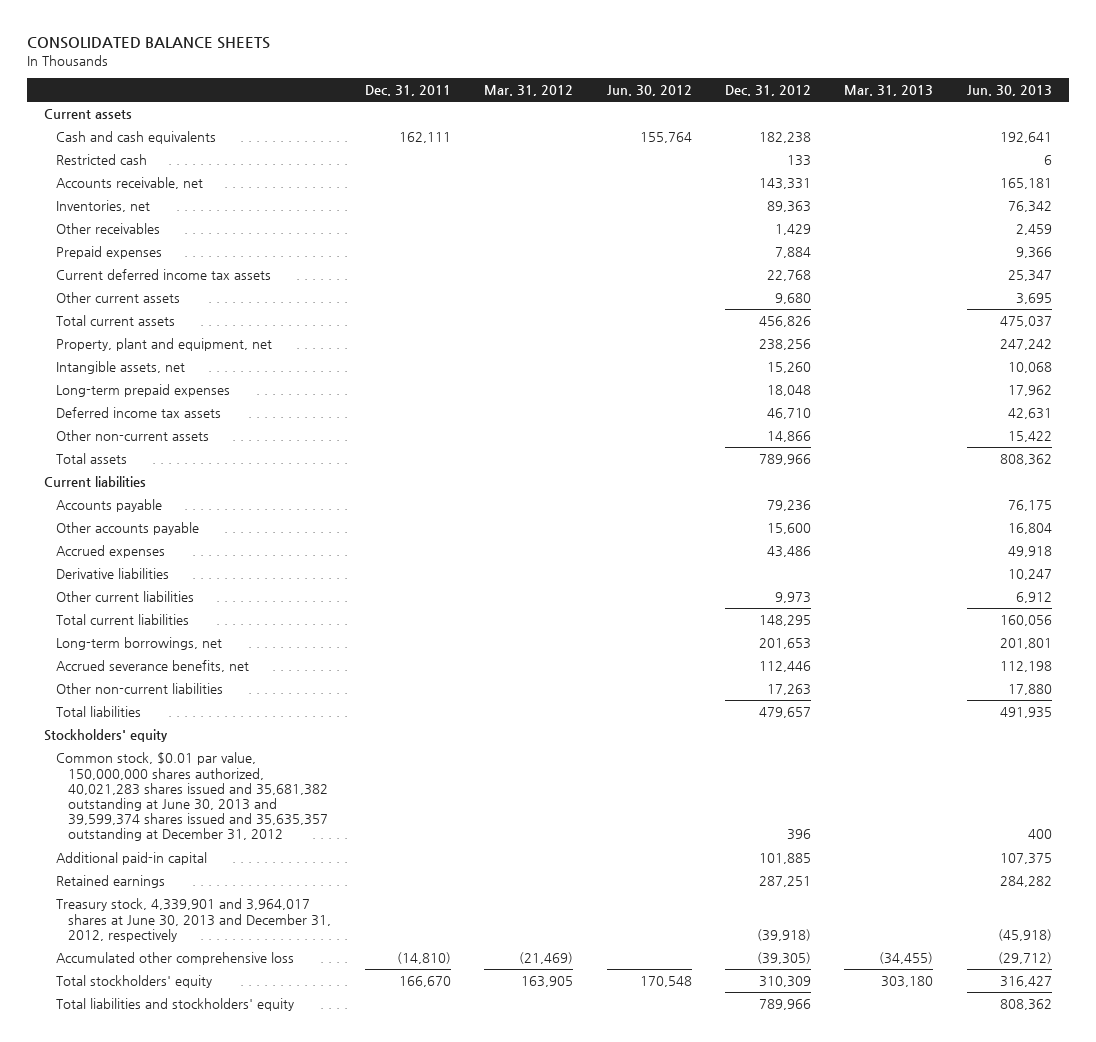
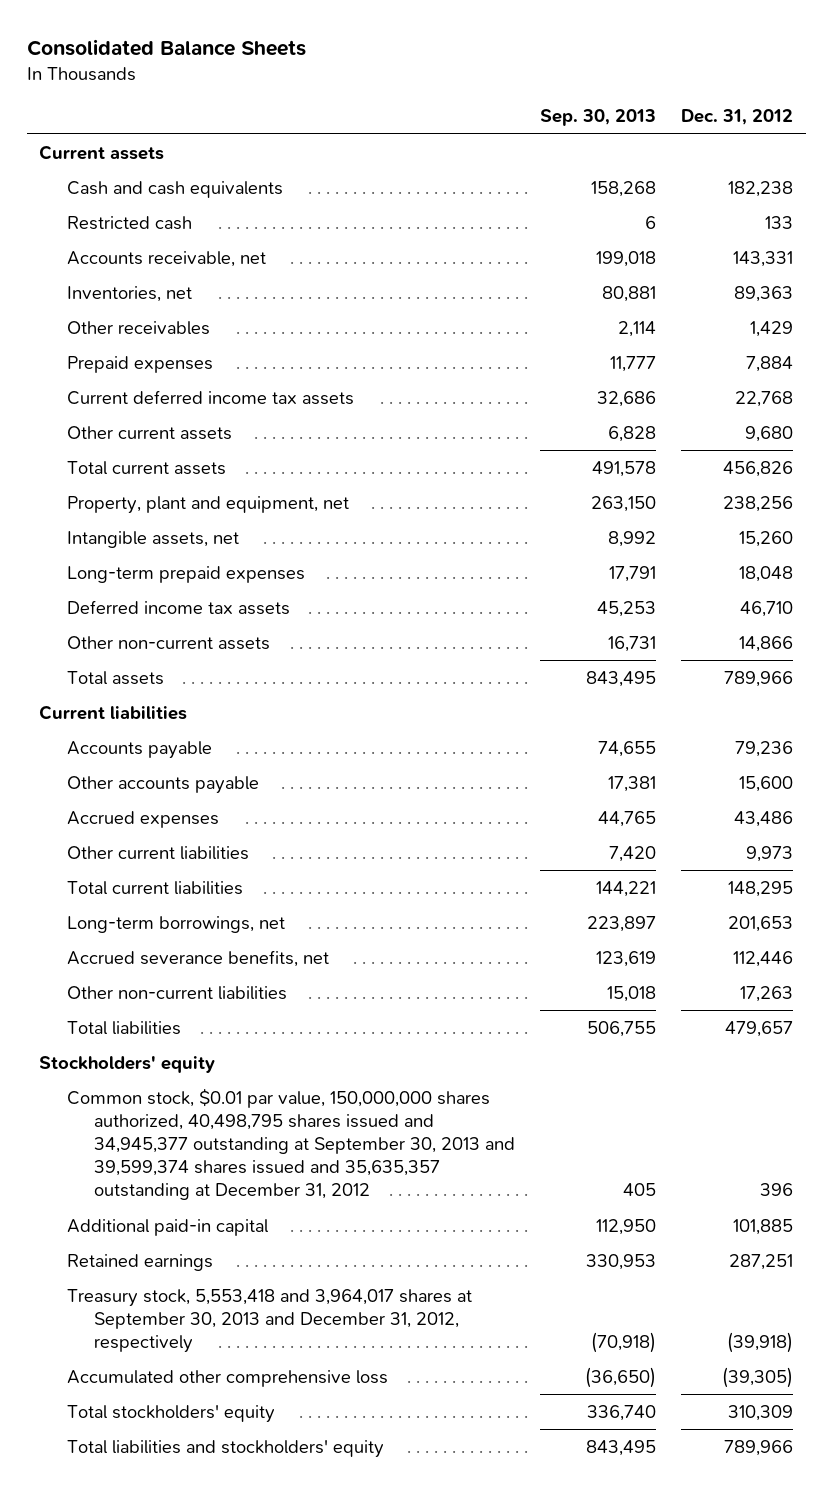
- CONSOLIDATED BALANCE SHEETS
+ Consolidated Balance Sheets
- | Dec. 31, 2011 | Mar. 31, 2012 | Jun. 30, 2012 | Dec. 31, 2012 | Mar. 31, 2013 | Jun. 30, 2013
+ | Sep. 30, 2013 | Dec. 31, 2012
- Derivative liabilities | | | | | | 10,247
- Common stock, $0.01 par value, 150,000,000 shares authorized, 40,021,283 shares issued and 35,681,382 outstanding at June 30, 2013 and 39,599,374 shares issued and 35,635,357 outstanding at December 31, 2012 | | | | 396 | | 400
+ Common stock, $0.01 par value, 150,000,000 shares authorized, 40,498,795 shares issued and 34,945,377 outstanding at September 30, 2013 and 39,599,374 shares issued and 35,635,357 outstanding at December 31, 2012 | 405 | 396
- Treasury stock, 4,339,901 and 3,964,017 shares at June 30, 2013 and December 31, 2012, respectively | | | | (39,918) | | (45,918)
+ Treasury stock, 5,553,418 and 3,964,017 shares at September 30, 2013 and December 31, 2012, respectively | (70,918) | (39,918)

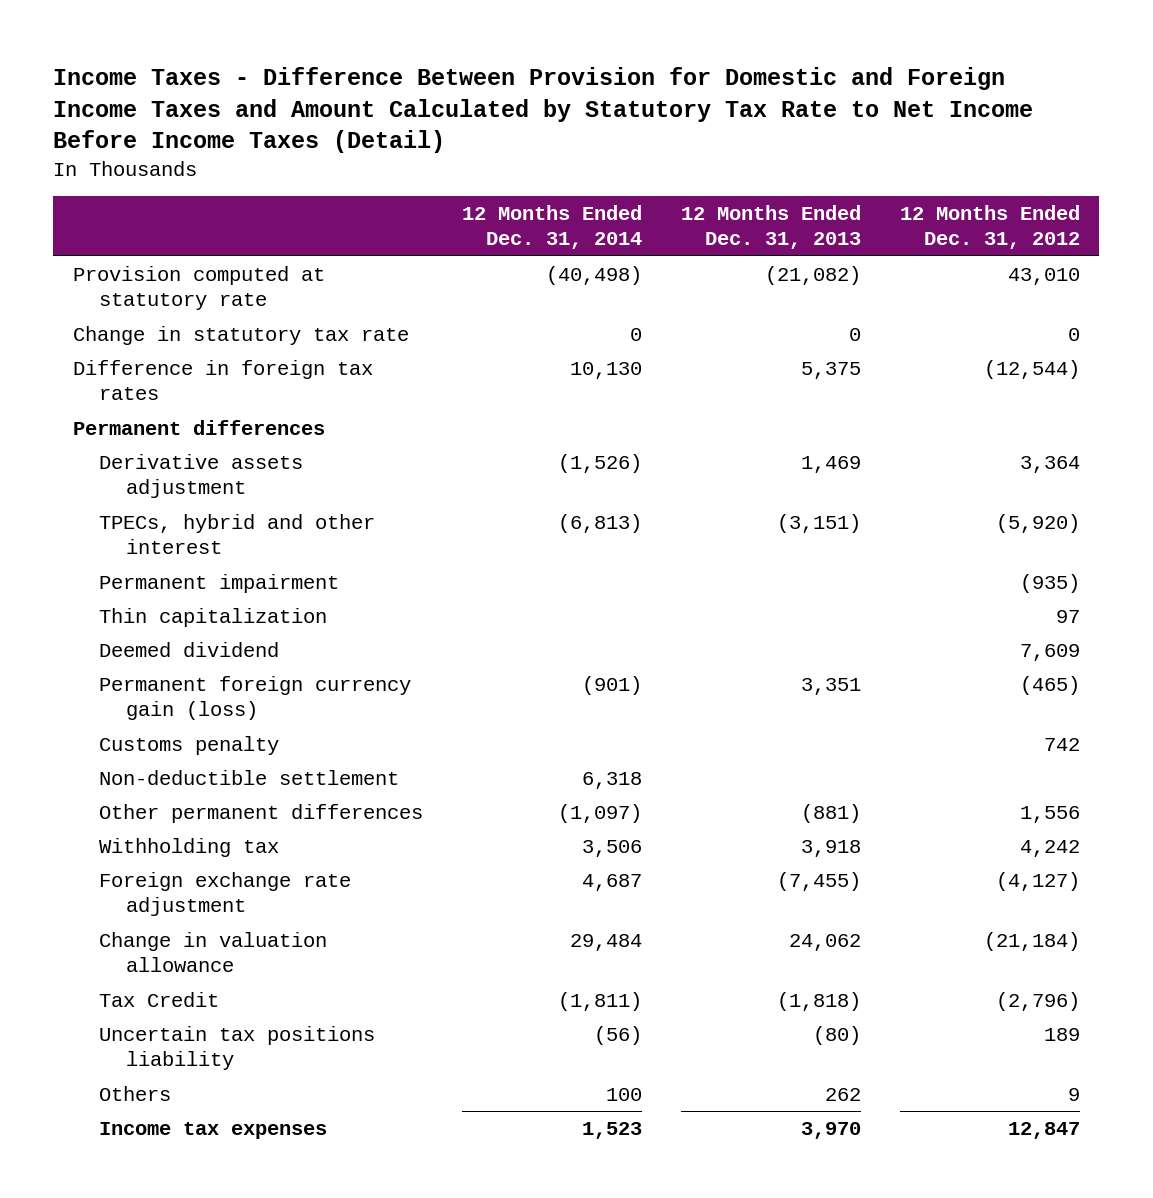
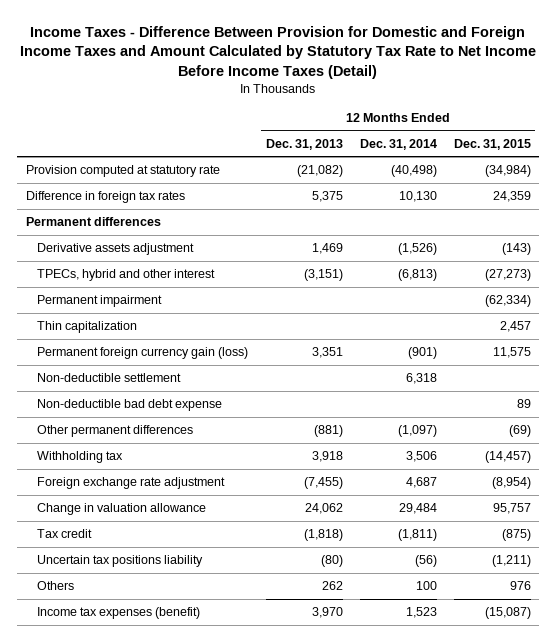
- | 12 Months Ended Dec. 31, 2014 | 12 Months Ended Dec. 31, 2013 | 12 Months Ended Dec. 31, 2012
+ | 12 Months Ended Dec. 31, 2013 | 12 Months Ended Dec. 31, 2014 | 12 Months Ended Dec. 31, 2015
- Change in statutory tax rate | 0 | 0 | 0
- Deemed dividend | | | 7,609
- Customs penalty | | | 742
+ Non-deductible bad debt expense | | | 89
- Tax Credit | (1,811) | (1,818) | (2,796)
+ Tax credit | (1,818) | (1,811) | (875)
- Income tax expenses | 1,523 | 3,970 | 12,847
+ Income tax expenses (benefit) | 3,970 | 1,523 | (15,087)

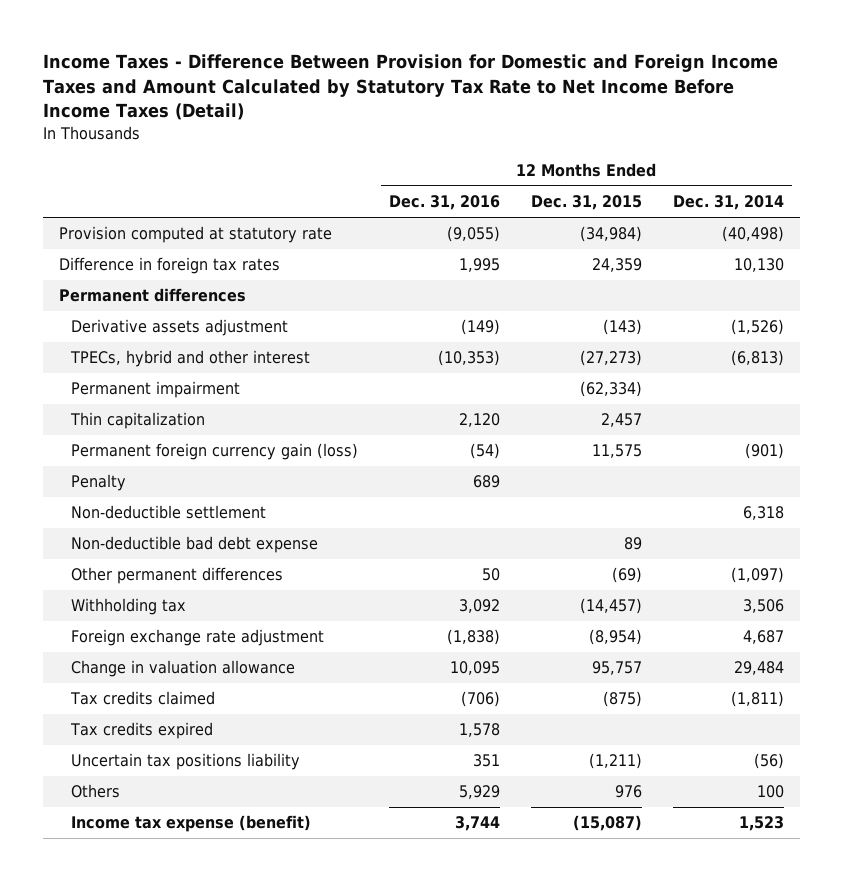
- | 12 Months Ended Dec. 31, 2013 | 12 Months Ended Dec. 31, 2014 | 12 Months Ended Dec. 31, 2015
+ | 12 Months Ended Dec. 31, 2016 | 12 Months Ended Dec. 31, 2015 | 12 Months Ended Dec. 31, 2014
+ Penalty | 689 | |
- Tax credit | (1,818) | (1,811) | (875)
+ Tax credits claimed | (706) | (875) | (1,811)
+ Tax credits expired | 1,578 | |
- Income tax expenses (benefit) | 3,970 | 1,523 | (15,087)
+ Income tax expense (benefit) | 3,744 | (15,087) | 1,523

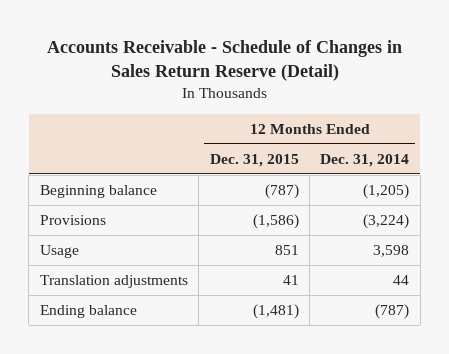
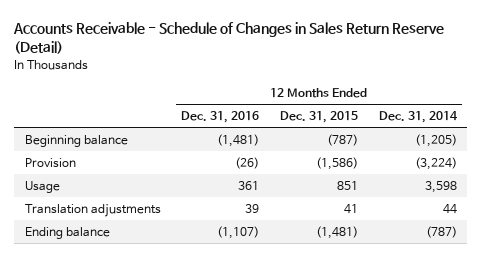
- | 12 Months Ended Dec. 31, 2015 | 12 Months Ended Dec. 31, 2014
+ | 12 Months Ended Dec. 31, 2016 | 12 Months Ended Dec. 31, 2015 | 12 Months Ended Dec. 31, 2014
- Provisions | (1,586) | (3,224)
+ Provision | (26) | (1,586) | (3,224)

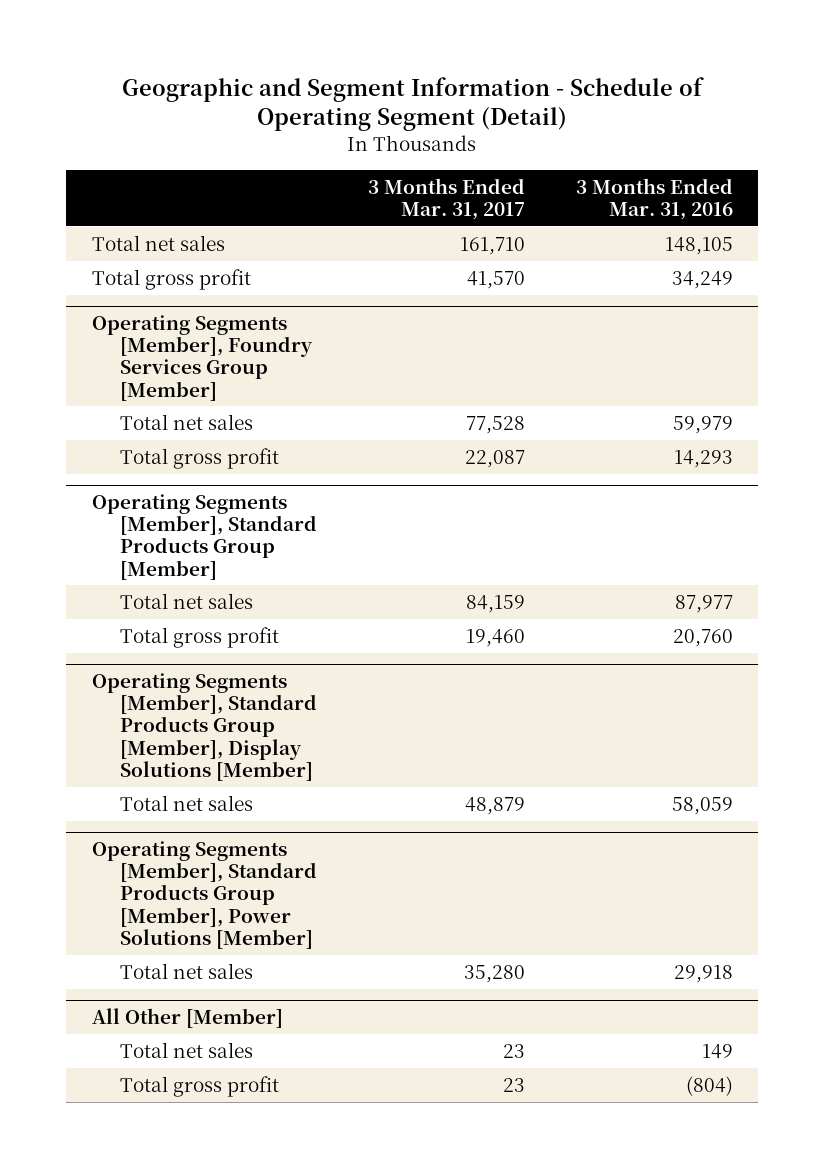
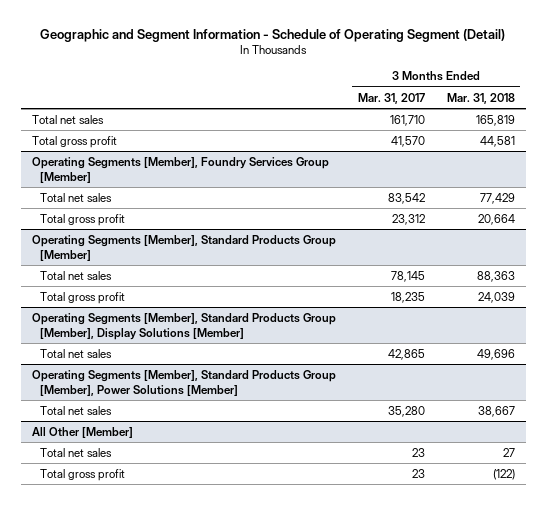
- | 3 Months Ended Mar. 31, 2017 | 3 Months Ended Mar. 31, 2016
+ | 3 Months Ended Mar. 31, 2017 | 3 Months Ended Mar. 31, 2018
@ Operating Segments [Member], Foundry Services Group [Member]
- Total net sales | 77,528 | 59,979
- Total gross profit | 22,087 | 14,293
+ Total net sales | 83,542 | 77,429
+ Total gross profit | 23,312 | 20,664
@ Operating Segments [Member], Standard Products Group [Member]
- Total net sales | 84,159 | 87,977
- Total gross profit | 19,460 | 20,760
+ Total net sales | 78,145 | 88,363
+ Total gross profit | 18,235 | 24,039
@ Operating Segments [Member], Standard Products Group [Member], Display Solutions [Member]
- Total net sales | 48,879 | 58,059
+ Total net sales | 42,865 | 49,696

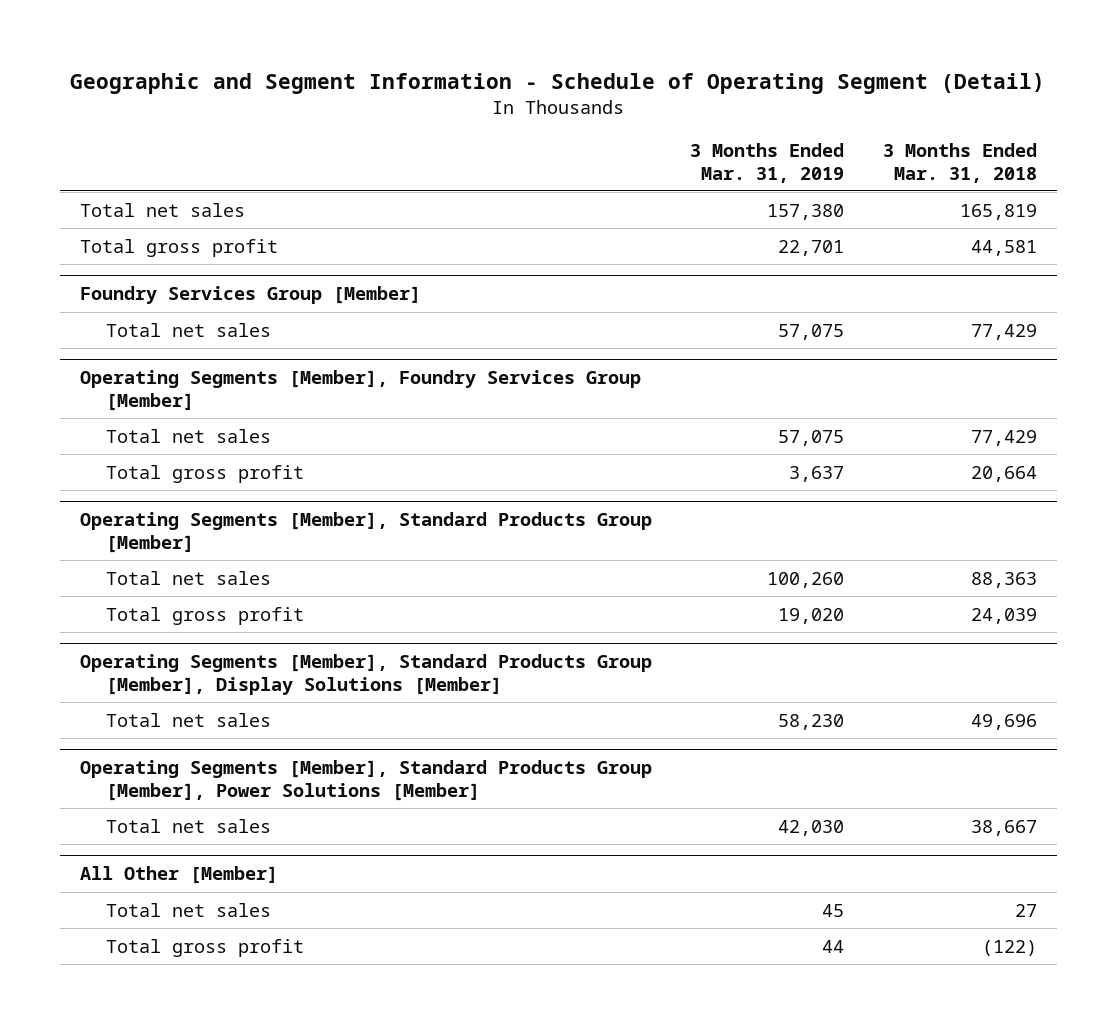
- | 3 Months Ended Mar. 31, 2017 | 3 Months Ended Mar. 31, 2018
+ | 3 Months Ended Mar. 31, 2019 | 3 Months Ended Mar. 31, 2018
+ Foundry Services Group [Member]
+ Total net sales | 57,075 | 77,429

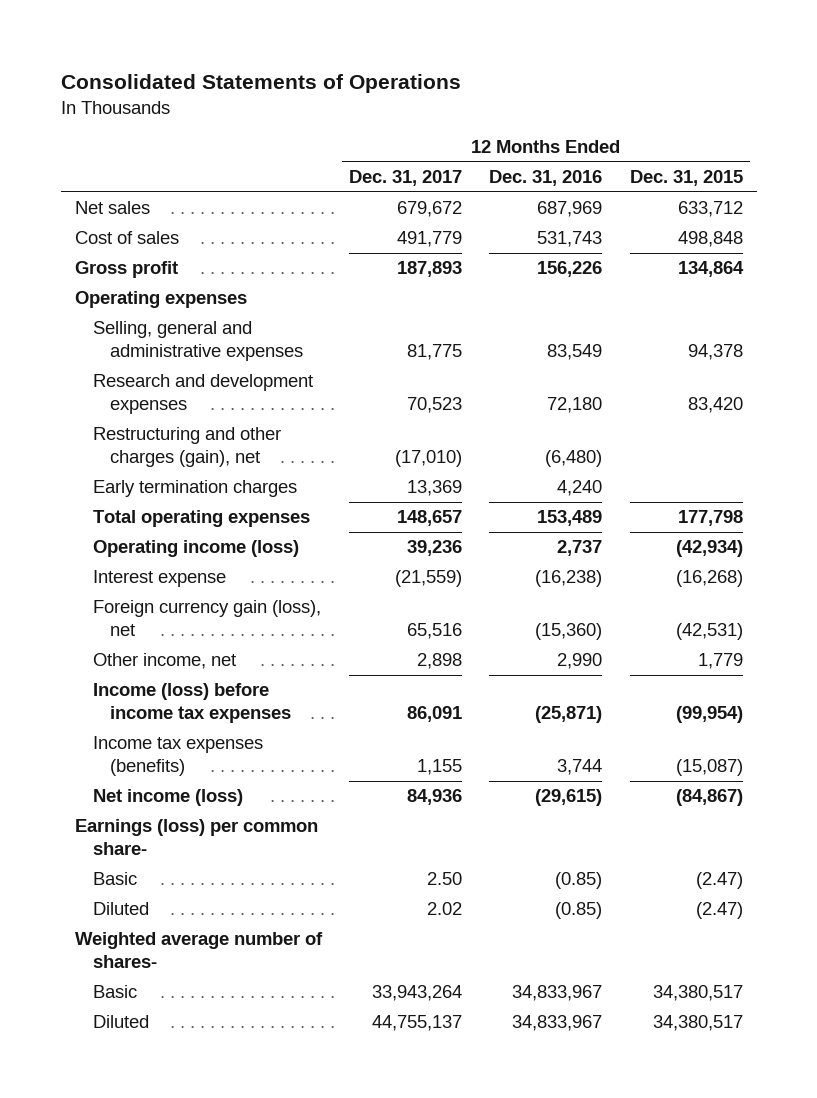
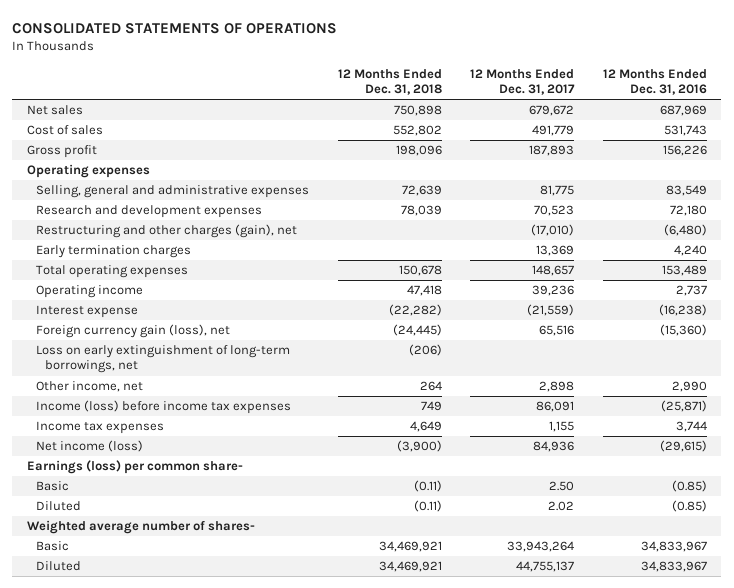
- Consolidated Statements of Operations
+ CONSOLIDATED STATEMENTS OF OPERATIONS
- | 12 Months Ended Dec. 31, 2017 | 12 Months Ended Dec. 31, 2016 | 12 Months Ended Dec. 31, 2015
+ | 12 Months Ended Dec. 31, 2018 | 12 Months Ended Dec. 31, 2017 | 12 Months Ended Dec. 31, 2016
- Operating income (loss) | 39,236 | 2,737 | (42,934)
+ Operating income | 47,418 | 39,236 | 2,737
+ Loss on early extinguishment of long-term borrowings, net | (206) | |
- Income tax expenses (benefits) | 1,155 | 3,744 | (15,087)
+ Income tax expenses | 4,649 | 1,155 | 3,744

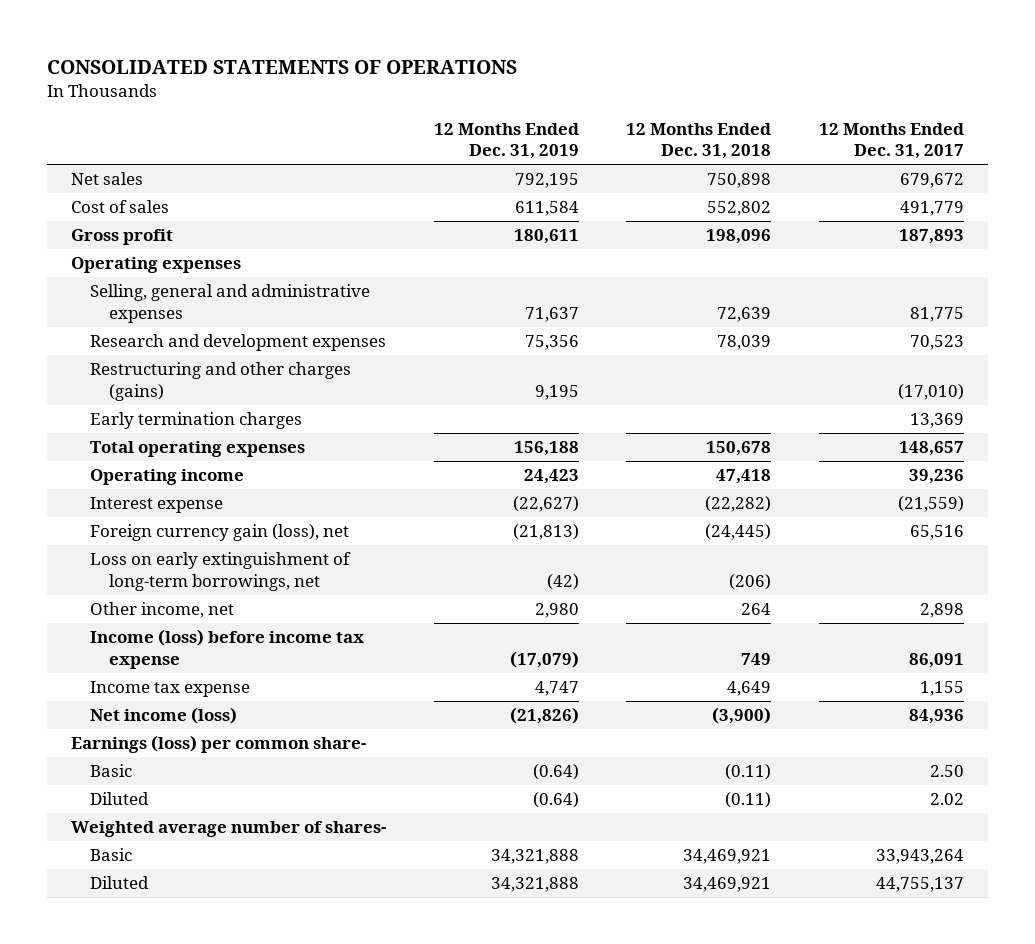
- | 12 Months Ended Dec. 31, 2018 | 12 Months Ended Dec. 31, 2017 | 12 Months Ended Dec. 31, 2016
+ | 12 Months Ended Dec. 31, 2019 | 12 Months Ended Dec. 31, 2018 | 12 Months Ended Dec. 31, 2017
- Restructuring and other charges (gain), net | | (17,010) | (6,480)
+ Restructuring and other charges (gains) | 9,195 | | (17,010)
- Income (loss) before income tax expenses | 749 | 86,091 | (25,871)
- Income tax expenses | 4,649 | 1,155 | 3,744
+ Income (loss) before income tax expense | (17,079) | 749 | 86,091
+ Income tax expense | 4,747 | 4,649 | 1,155

